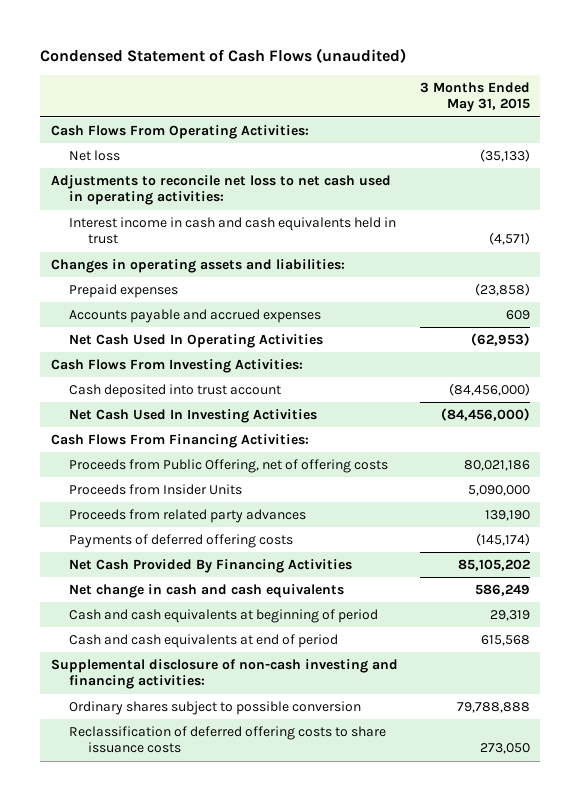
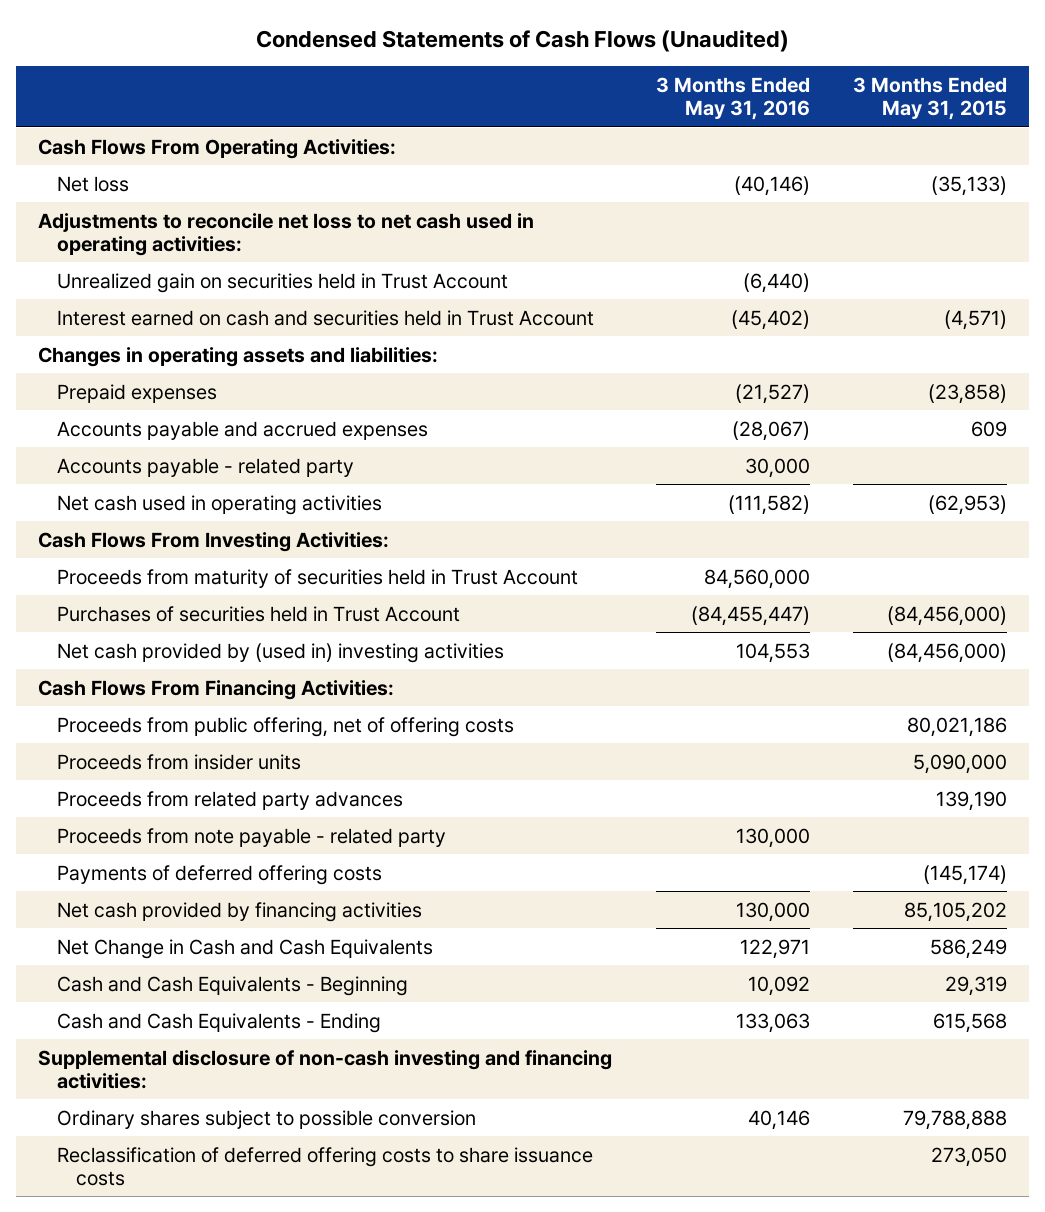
- Condensed Statement of Cash Flows (unaudited)
+ Condensed Statements of Cash Flows (Unaudited)
- | 3 Months Ended May 31, 2015
+ | 3 Months Ended May 31, 2016 | 3 Months Ended May 31, 2015
- Interest income in cash and cash equivalents held in trust | (4,571)
+ Unrealized gain on securities held in Trust Account | (6,440) |
+ Interest earned on cash and securities held in Trust Account | (45,402) | (4,571)
- Net Cash Used In Operating Activities | (62,953)
+ Accounts payable - related party | 30,000 |
+ Net cash used in operating activities | (111,582) | (62,953)
- Cash deposited into trust account | (84,456,000)
- Net Cash Used In Investing Activities | (84,456,000)
+ Proceeds from maturity of securities held in Trust Account | 84,560,000 |
+ Purchases of securities held in Trust Account | (84,455,447) | (84,456,000)
+ Net cash provided by (used in) investing activities | 104,553 | (84,456,000)
- Proceeds from Public Offering, net of offering costs | 80,021,186
- Proceeds from Insider Units | 5,090,000
+ Proceeds from public offering, net of offering costs | | 80,021,186
+ Proceeds from insider units | | 5,090,000
+ Proceeds from note payable - related party | 130,000 |
- Net Cash Provided By Financing Activities | 85,105,202
- Net change in cash and cash equivalents | 586,249
- Cash and cash equivalents at beginning of period | 29,319
- Cash and cash equivalents at end of period | 615,568
+ Net cash provided by financing activities | 130,000 | 85,105,202
+ Net Change in Cash and Cash Equivalents | 122,971 | 586,249
+ Cash and Cash Equivalents - Beginning | 10,092 | 29,319
+ Cash and Cash Equivalents - Ending | 133,063 | 615,568

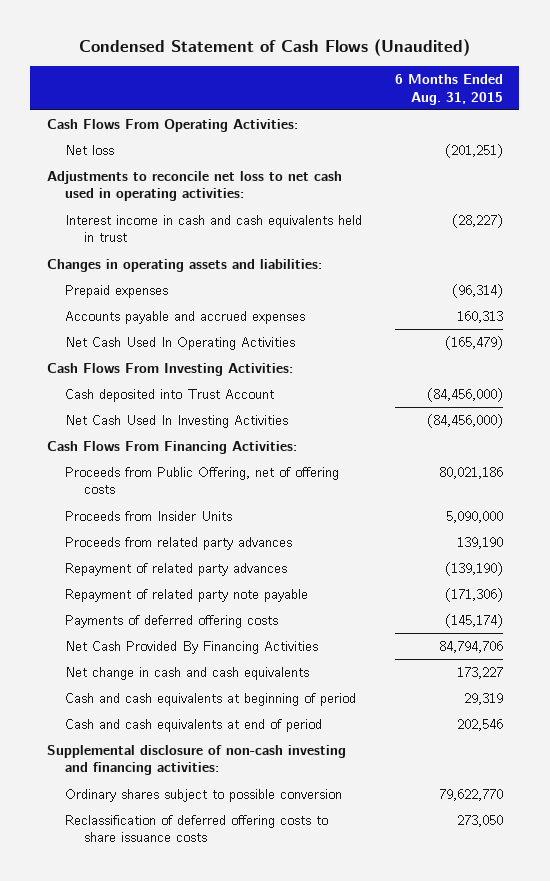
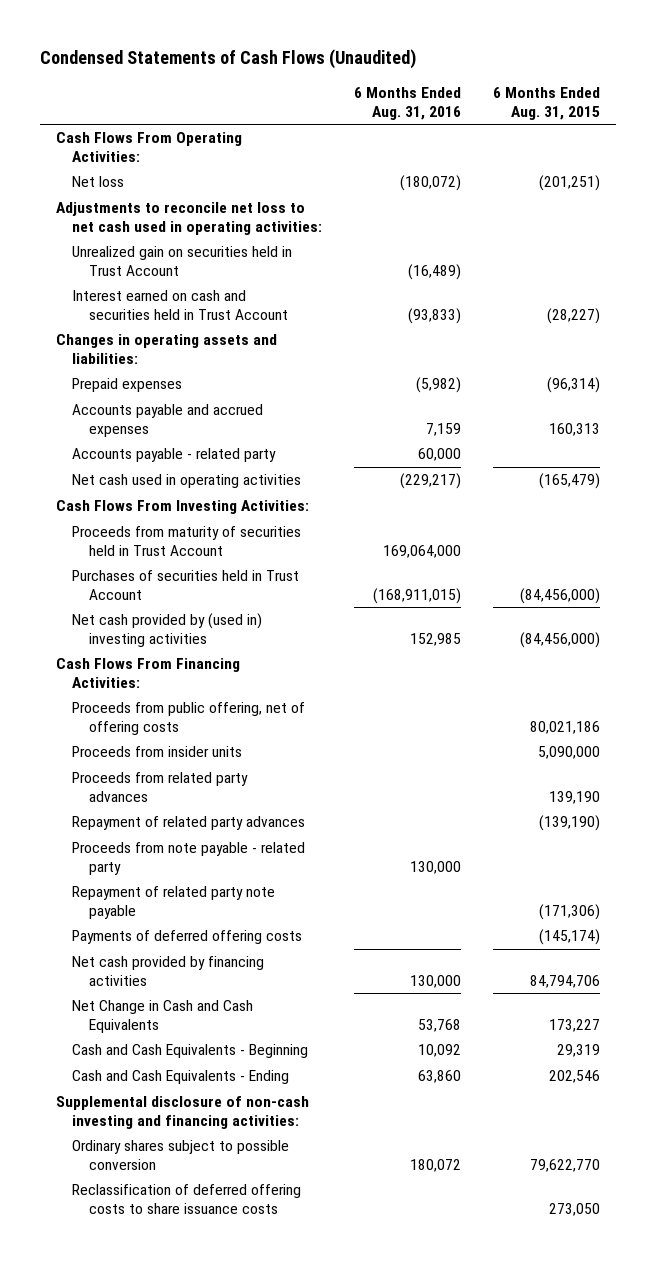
- Condensed Statement of Cash Flows (Unaudited)
+ Condensed Statements of Cash Flows (Unaudited)
- | 6 Months Ended Aug. 31, 2015
+ | 6 Months Ended Aug. 31, 2016 | 6 Months Ended Aug. 31, 2015
- Interest income in cash and cash equivalents held in trust | (28,227)
+ Unrealized gain on securities held in Trust Account | (16,489) |
+ Interest earned on cash and securities held in Trust Account | (93,833) | (28,227)
- Net Cash Used In Operating Activities | (165,479)
+ Accounts payable - related party | 60,000 |
+ Net cash used in operating activities | (229,217) | (165,479)
- Cash deposited into Trust Account | (84,456,000)
- Net Cash Used In Investing Activities | (84,456,000)
+ Proceeds from maturity of securities held in Trust Account | 169,064,000 |
+ Purchases of securities held in Trust Account | (168,911,015) | (84,456,000)
+ Net cash provided by (used in) investing activities | 152,985 | (84,456,000)
- Proceeds from Public Offering, net of offering costs | 80,021,186
- Proceeds from Insider Units | 5,090,000
+ Proceeds from public offering, net of offering costs | | 80,021,186
+ Proceeds from insider units | | 5,090,000
+ Proceeds from note payable - related party | 130,000 |
- Net Cash Provided By Financing Activities | 84,794,706
- Net change in cash and cash equivalents | 173,227
- Cash and cash equivalents at beginning of period | 29,319
- Cash and cash equivalents at end of period | 202,546
+ Net cash provided by financing activities | 130,000 | 84,794,706
+ Net Change in Cash and Cash Equivalents | 53,768 | 173,227
+ Cash and Cash Equivalents - Beginning | 10,092 | 29,319
+ Cash and Cash Equivalents - Ending | 63,860 | 202,546

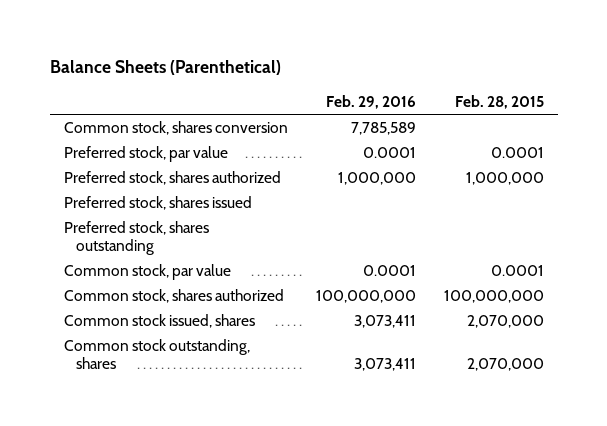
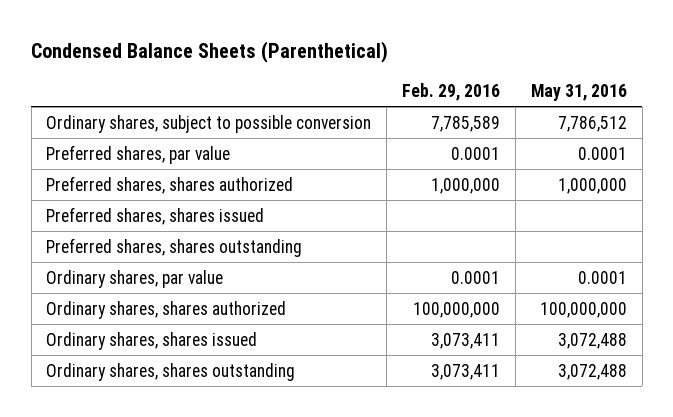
- Balance Sheets (Parenthetical)
+ Condensed Balance Sheets (Parenthetical)
- | Feb. 29, 2016 | Feb. 28, 2015
+ | Feb. 29, 2016 | May 31, 2016
- Common stock, shares conversion | 7,785,589 |
- Preferred stock, par value | 0.0001 | 0.0001
- Preferred stock, shares authorized | 1,000,000 | 1,000,000
- Preferred stock, shares issued
- Preferred stock, shares outstanding
- Common stock, par value | 0.0001 | 0.0001
- Common stock, shares authorized | 100,000,000 | 100,000,000
- Common stock issued, shares | 3,073,411 | 2,070,000
- Common stock outstanding, shares | 3,073,411 | 2,070,000
+ Ordinary shares, subject to possible conversion | 7,785,589 | 7,786,512
+ Preferred shares, par value | 0.0001 | 0.0001
+ Preferred shares, shares authorized | 1,000,000 | 1,000,000
+ Preferred shares, shares issued
+ Preferred shares, shares outstanding
+ Ordinary shares, par value | 0.0001 | 0.0001
+ Ordinary shares, shares authorized | 100,000,000 | 100,000,000
+ Ordinary shares, shares issued | 3,073,411 | 3,072,488
+ Ordinary shares, shares outstanding | 3,073,411 | 3,072,488

